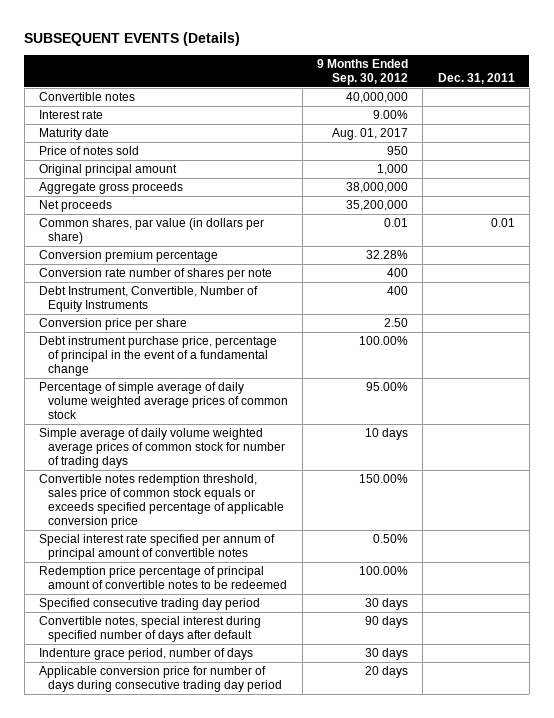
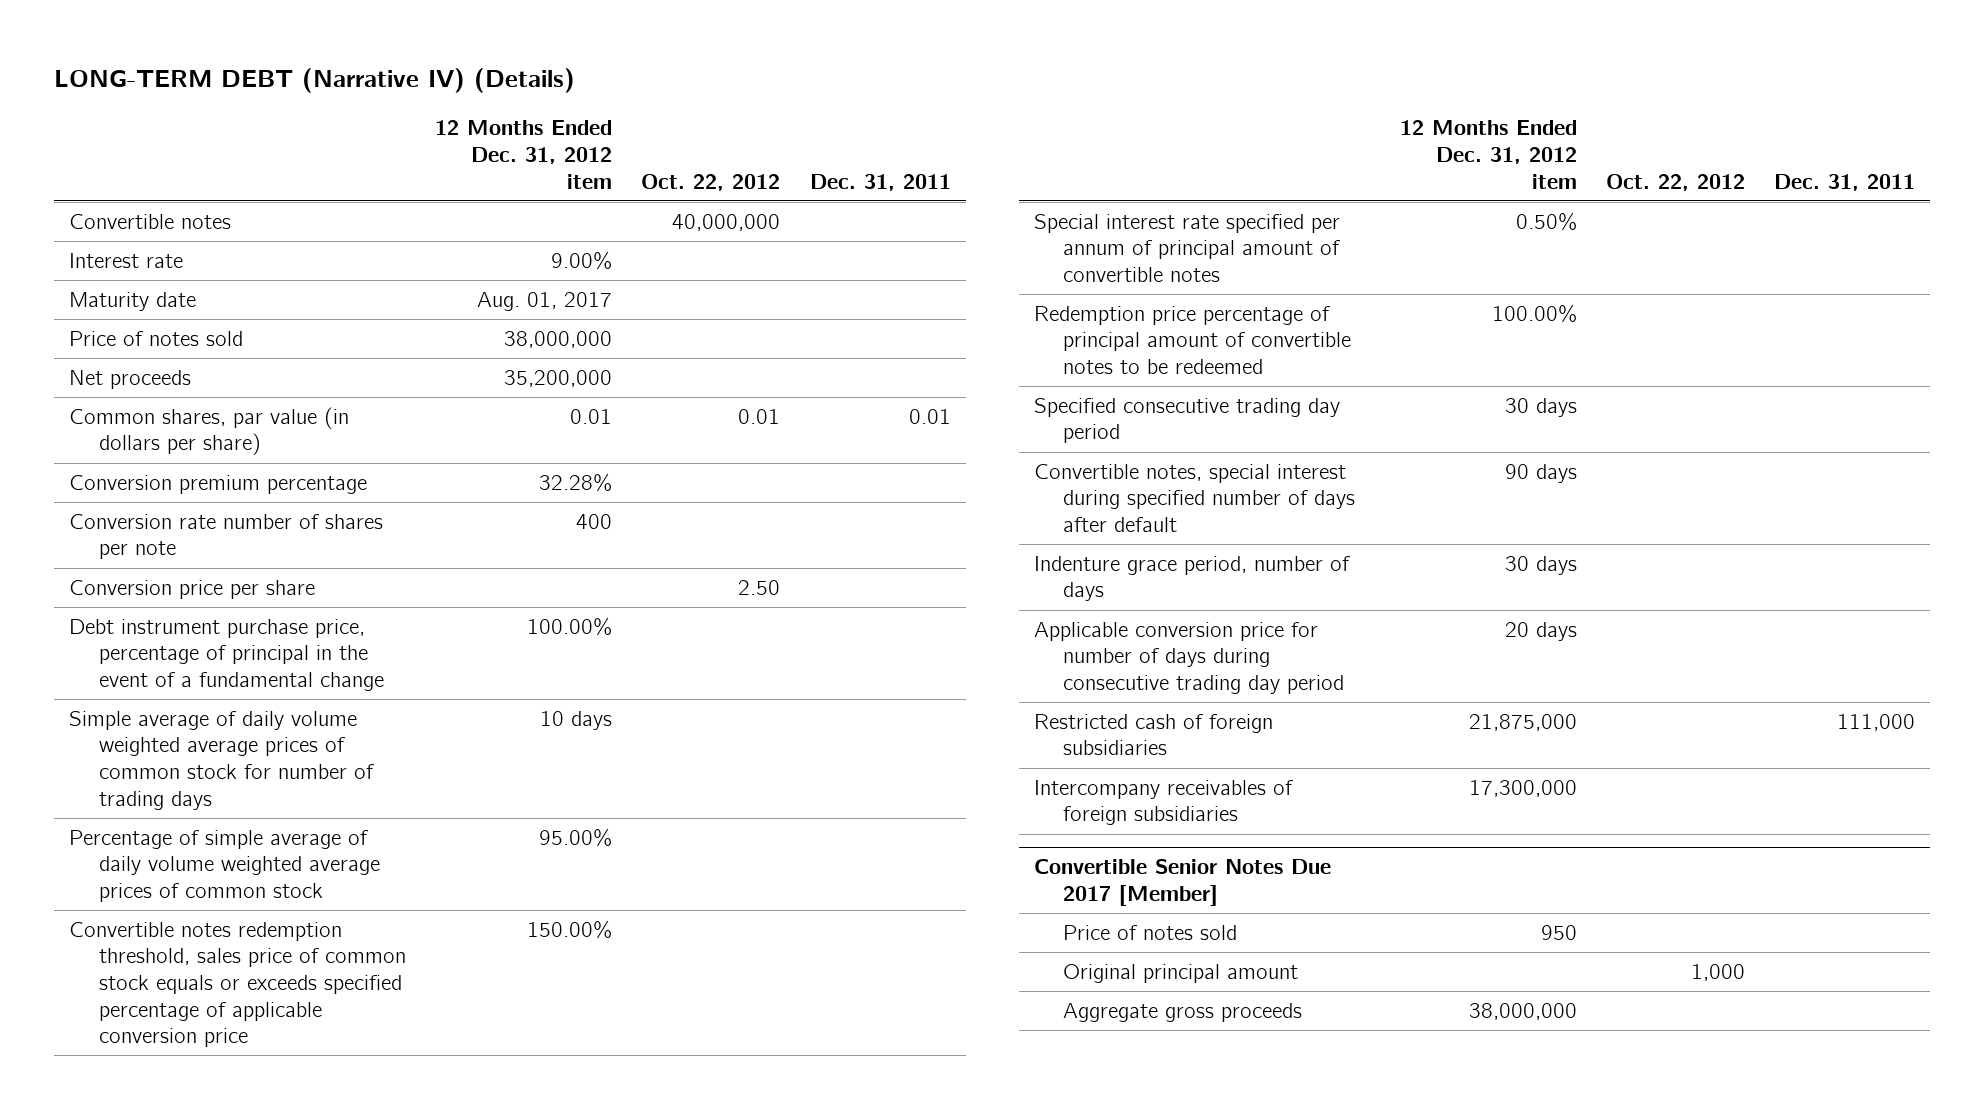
- SUBSEQUENT EVENTS (Details)
+ LONG-TERM DEBT (Narrative IV) (Details)
- | 9 Months Ended Sep. 30, 2012 | Dec. 31, 2011
+ | 12 Months Ended Dec. 31, 2012 item | Oct. 22, 2012 | Dec. 31, 2011
- Original principal amount | 1,000 |
- Aggregate gross proceeds | 38,000,000 |
- Debt Instrument, Convertible, Number of Equity Instruments | 400 |
moved down: Percentage of simple average of daily volume weighted average prices of common stock | 95.00% | |
+ Restricted cash of foreign subsidiaries | 21,875,000 | | 111,000
+ Intercompany receivables of foreign subsidiaries | 17,300,000 | |
+ Convertible Senior Notes Due 2017 [Member]
+ Price of notes sold | 950 | |
+ Original principal amount | | 1,000 |
+ Aggregate gross proceeds | 38,000,000 | |

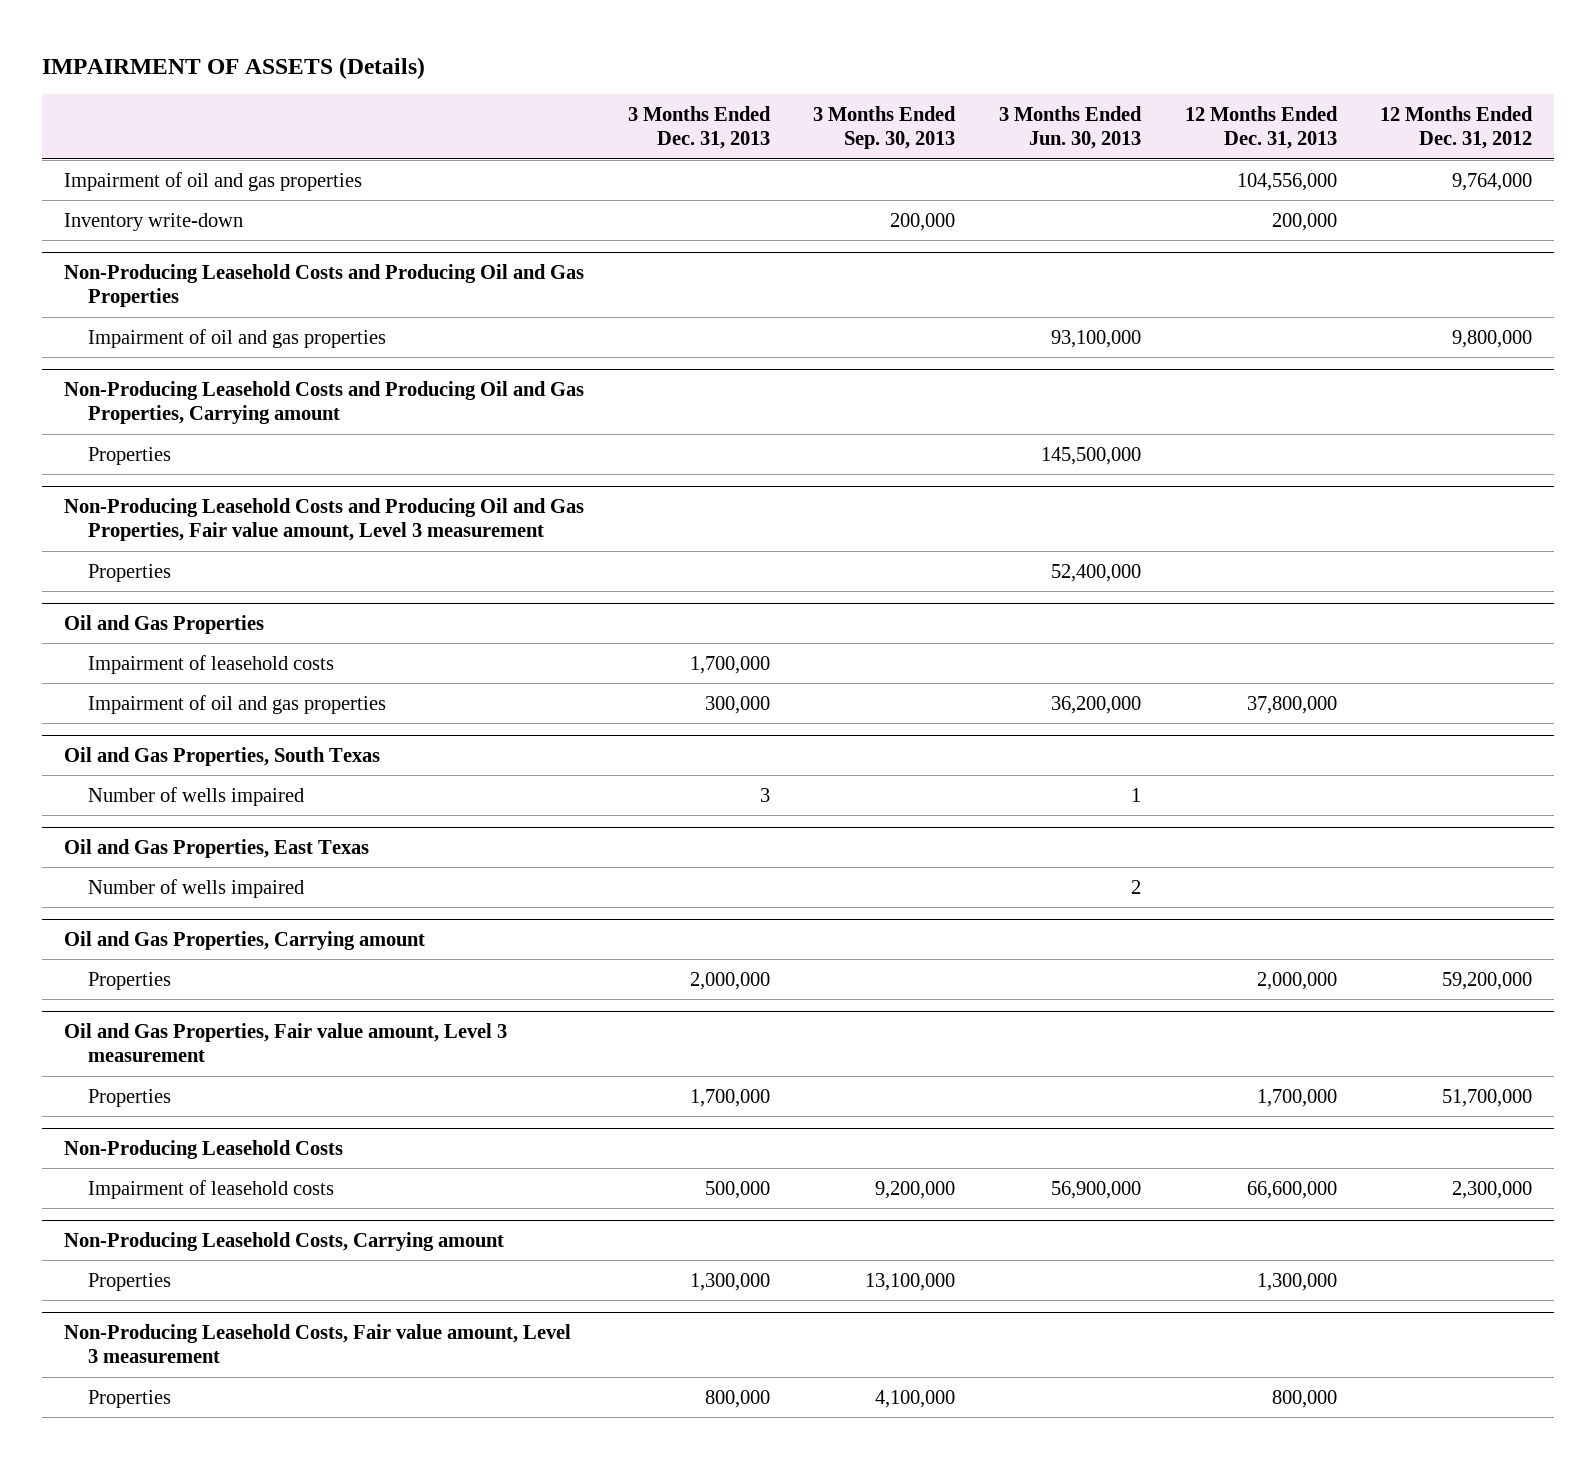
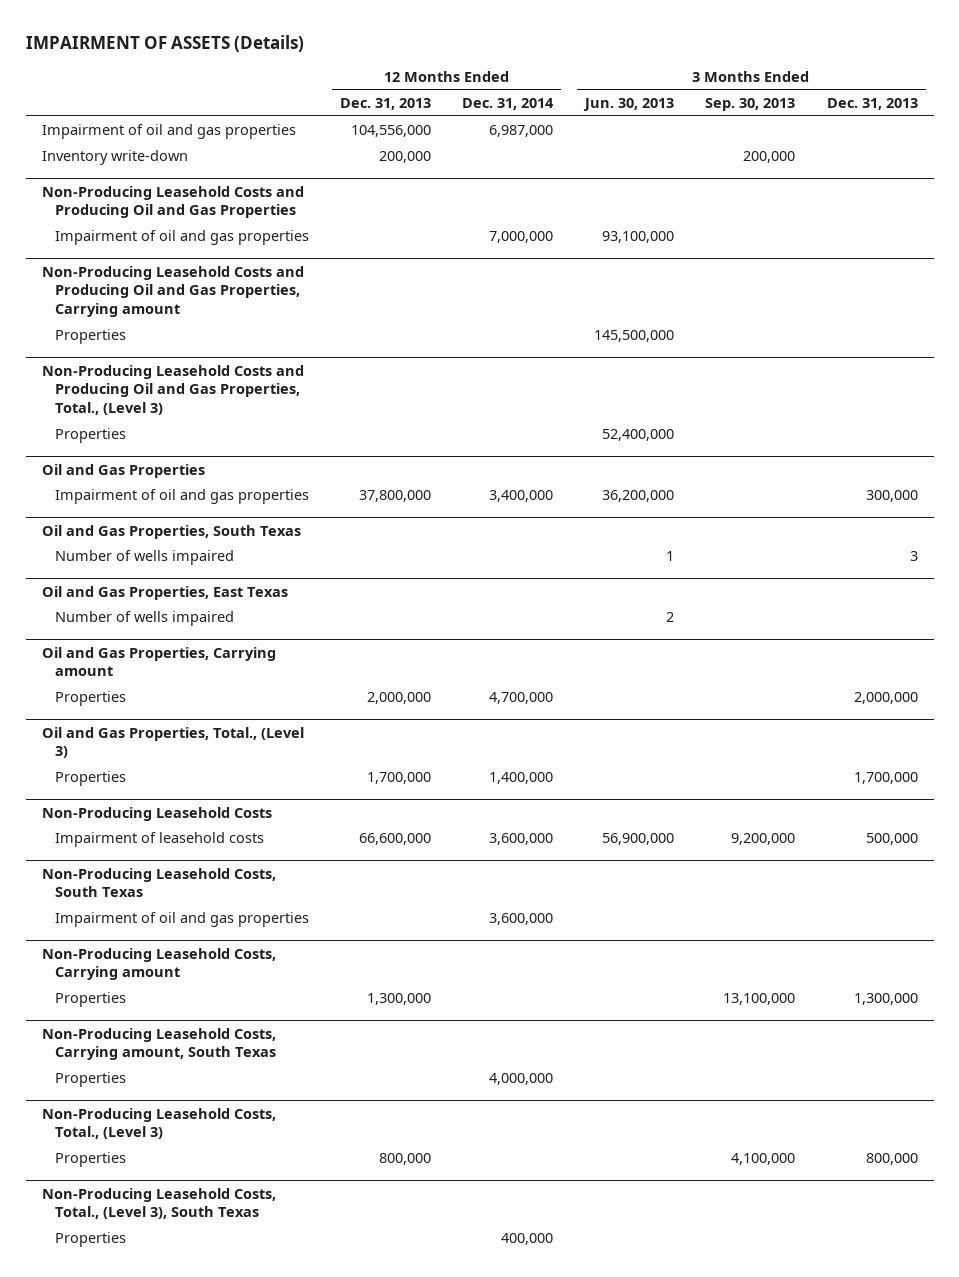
- | 3 Months Ended Dec. 31, 2013 | 3 Months Ended Sep. 30, 2013 | 3 Months Ended Jun. 30, 2013 | 12 Months Ended Dec. 31, 2013 | 12 Months Ended Dec. 31, 2012
+ | 12 Months Ended Dec. 31, 2013 | 12 Months Ended Dec. 31, 2014 | 3 Months Ended Jun. 30, 2013 | 3 Months Ended Sep. 30, 2013 | 3 Months Ended Dec. 31, 2013
- Non-Producing Leasehold Costs and Producing Oil and Gas Properties, Fair value amount, Level 3 measurement
+ Non-Producing Leasehold Costs and Producing Oil and Gas Properties, Total., (Level 3)
@ Oil and Gas Properties
- Impairment of leasehold costs | 1,700,000 | | | |
- Oil and Gas Properties, Fair value amount, Level 3 measurement
+ Oil and Gas Properties, Total., (Level 3)
+ Non-Producing Leasehold Costs, South Texas
+ Impairment of oil and gas properties | | 3,600,000 | | |
- Non-Producing Leasehold Costs, Fair value amount, Level 3 measurement
+ Non-Producing Leasehold Costs, Carrying amount, South Texas
+ Properties | | 4,000,000 | | |
+ Non-Producing Leasehold Costs, Total., (Level 3)
+ Non-Producing Leasehold Costs, Total., (Level 3), South Texas
+ Properties | | 400,000 | | |

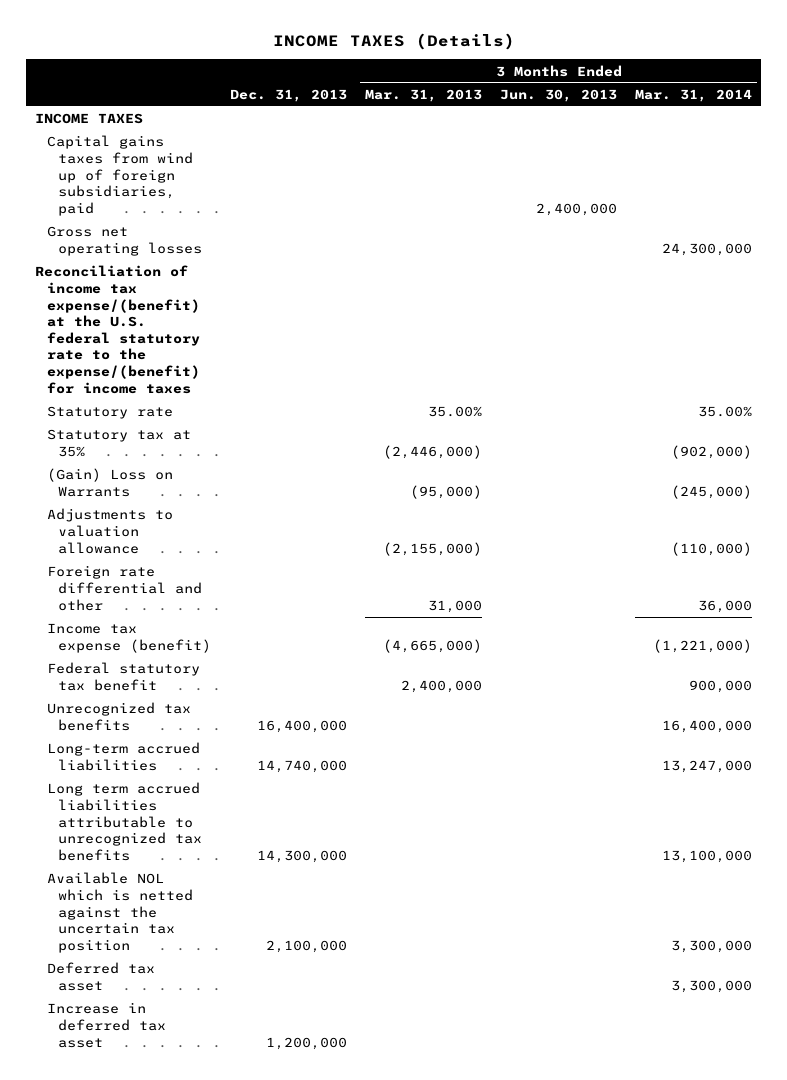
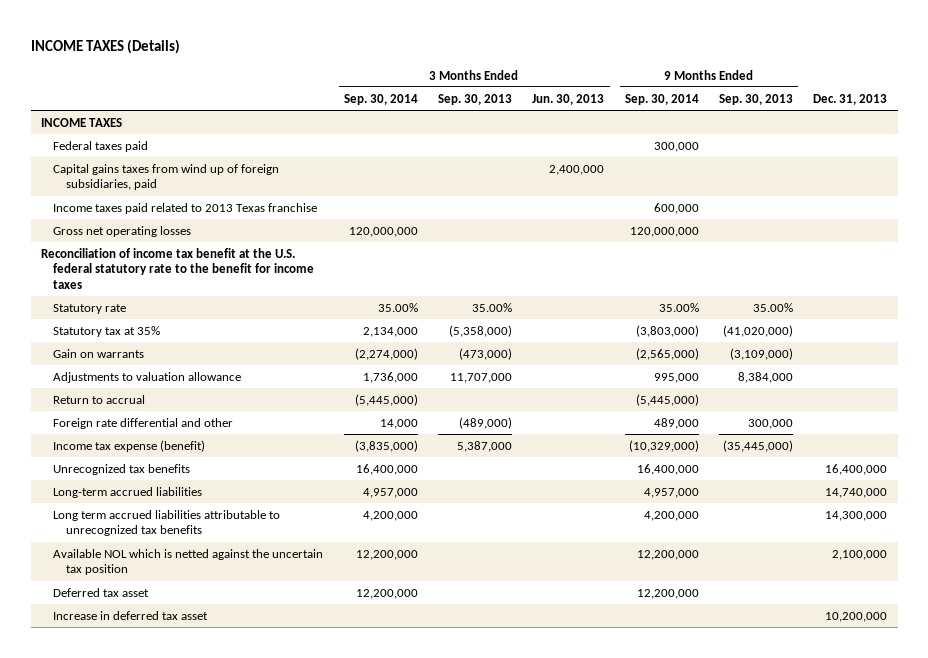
- | Dec. 31, 2013 | 3 Months Ended Mar. 31, 2013 | 3 Months Ended Jun. 30, 2013 | 3 Months Ended Mar. 31, 2014
+ | 3 Months Ended Sep. 30, 2014 | 3 Months Ended Sep. 30, 2013 | 3 Months Ended Jun. 30, 2013 | 9 Months Ended Sep. 30, 2014 | 9 Months Ended Sep. 30, 2013 | Dec. 31, 2013
+ Federal taxes paid | | | | 300,000 | |
+ Income taxes paid related to 2013 Texas franchise | | | | 600,000 | |
- Reconciliation of income tax expense/(benefit) at the U.S. federal statutory rate to the expense/(benefit) for income taxes
+ Reconciliation of income tax benefit at the U.S. federal statutory rate to the benefit for income taxes
- (Gain) Loss on Warrants | | (95,000) | | (245,000)
+ Gain on warrants | (2,274,000) | (473,000) | | (2,565,000) | (3,109,000) |
+ Return to accrual | (5,445,000) | | | (5,445,000) | |
- Federal statutory tax benefit | | 2,400,000 | | 900,000
- Increase in deferred tax asset | 1,200,000 | | |
+ Increase in deferred tax asset | | | | | | 10,200,000

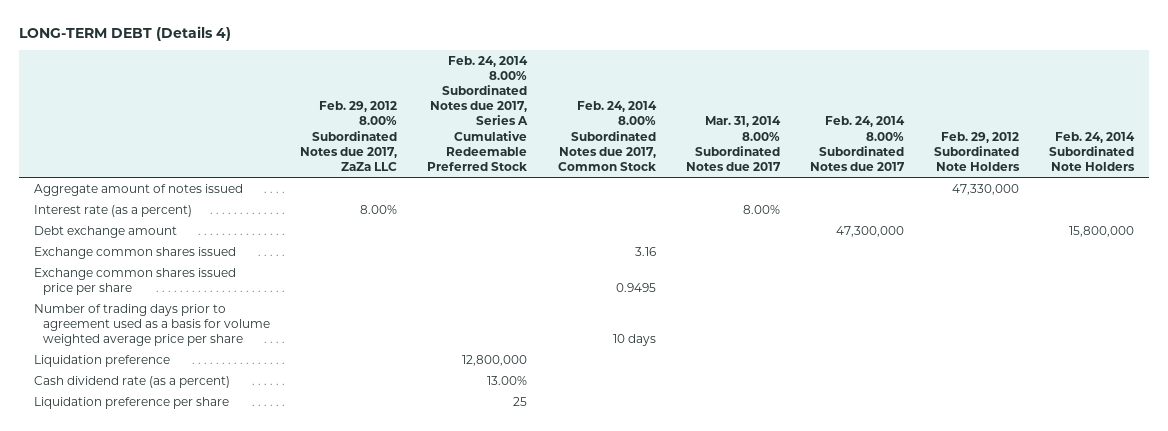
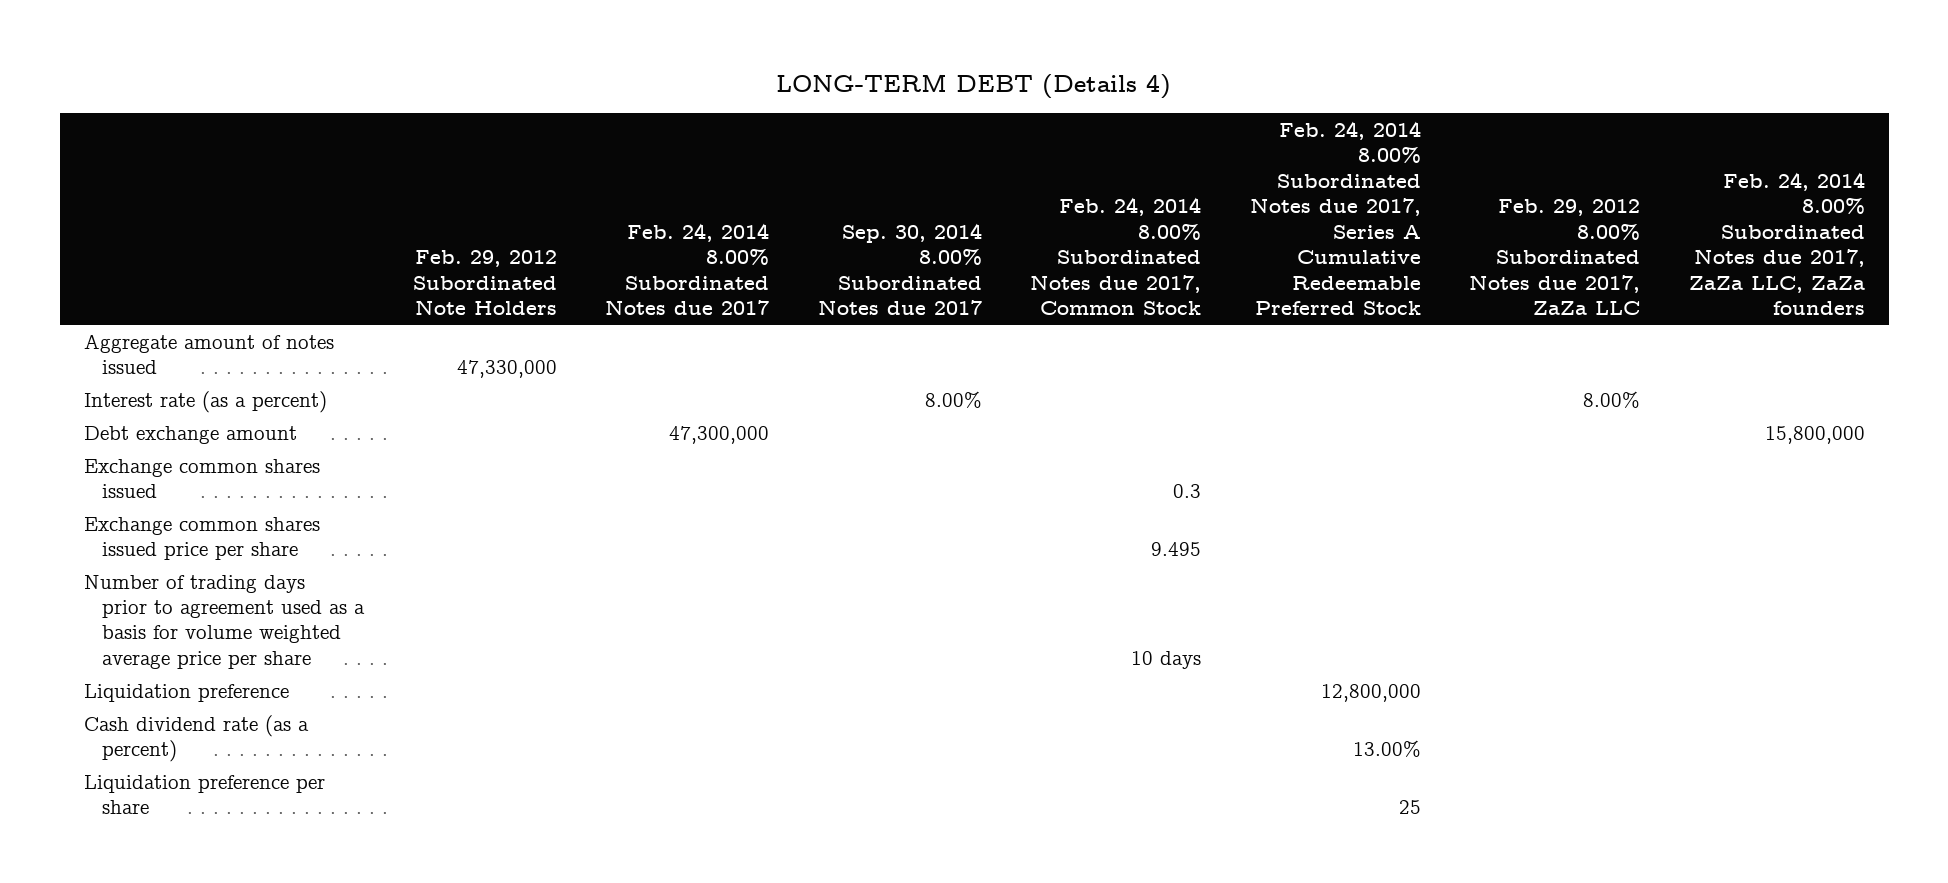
- | Feb. 29, 2012 8.00% Subordinated Notes due 2017, ZaZa LLC | Feb. 24, 2014 8.00% Subordinated Notes due 2017, Series A Cumulative Redeemable Preferred Stock | Feb. 24, 2014 8.00% Subordinated Notes due 2017, Common Stock | Mar. 31, 2014 8.00% Subordinated Notes due 2017 | Feb. 24, 2014 8.00% Subordinated Notes due 2017 | Feb. 29, 2012 Subordinated Note Holders | Feb. 24, 2014 Subordinated Note Holders
+ | Feb. 29, 2012 Subordinated Note Holders | Feb. 24, 2014 8.00% Subordinated Notes due 2017 | Sep. 30, 2014 8.00% Subordinated Notes due 2017 | Feb. 24, 2014 8.00% Subordinated Notes due 2017, Common Stock | Feb. 24, 2014 8.00% Subordinated Notes due 2017, Series A Cumulative Redeemable Preferred Stock | Feb. 29, 2012 8.00% Subordinated Notes due 2017, ZaZa LLC | Feb. 24, 2014 8.00% Subordinated Notes due 2017, ZaZa LLC, ZaZa founders
- Exchange common shares issued | | | 3.16 | | | |
- Exchange common shares issued price per share | | | 0.9495 | | | |
+ Exchange common shares issued | | | | 0.3 | | |
+ Exchange common shares issued price per share | | | | 9.495 | | |

